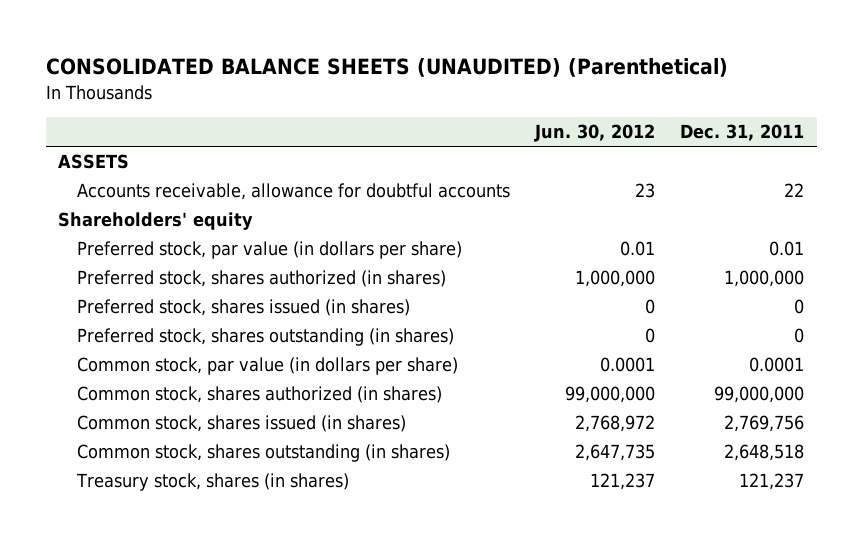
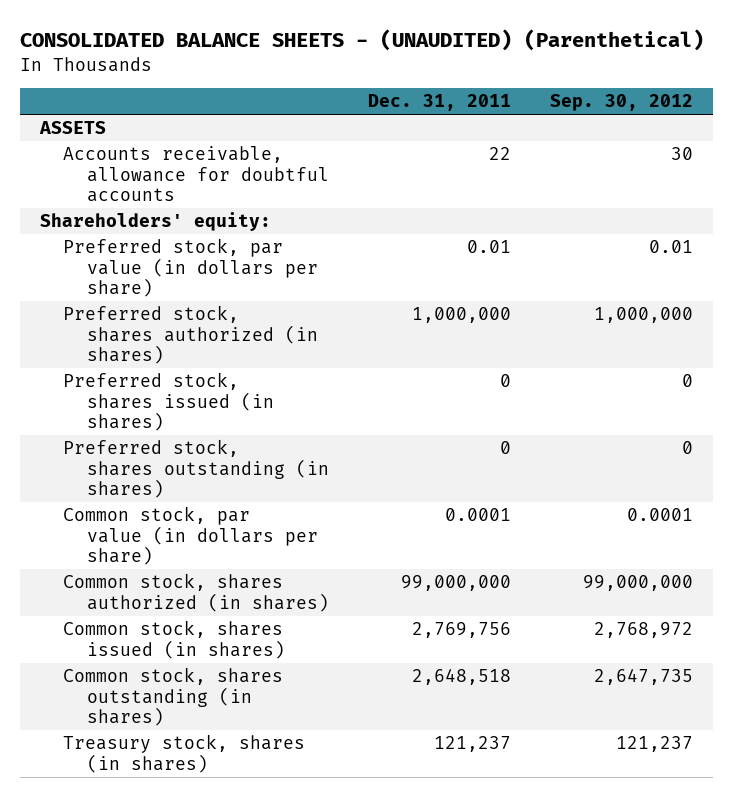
- CONSOLIDATED BALANCE SHEETS (UNAUDITED) (Parenthetical)
+ CONSOLIDATED BALANCE SHEETS - (UNAUDITED) (Parenthetical)
- | Jun. 30, 2012 | Dec. 31, 2011
+ | Dec. 31, 2011 | Sep. 30, 2012
- Shareholders' equity
+ Shareholders' equity:

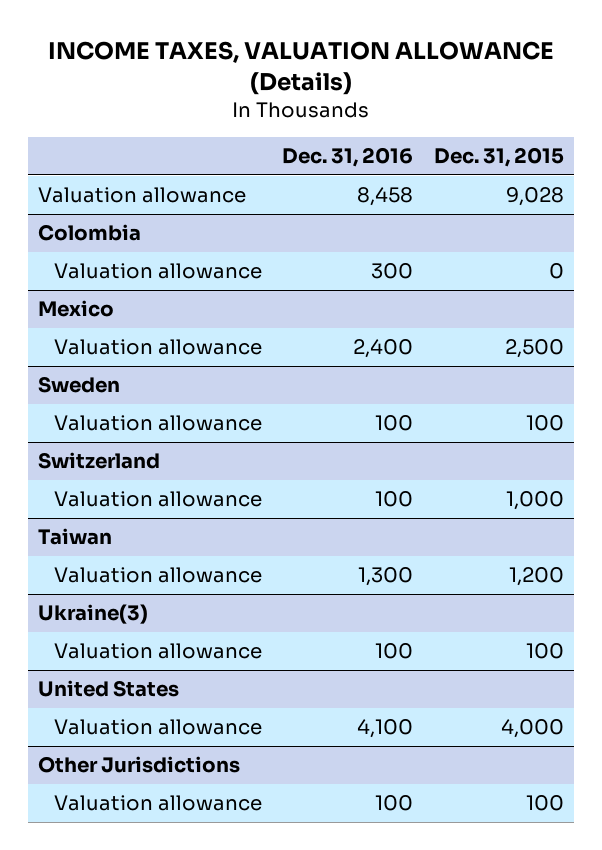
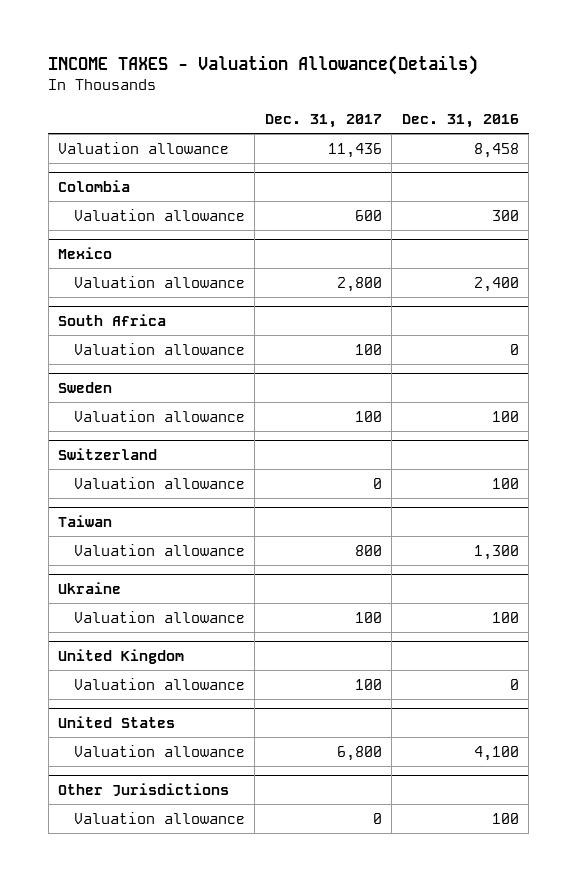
- INCOME TAXES, VALUATION ALLOWANCE (Details)
+ INCOME TAXES - Valuation Allowance(Details)
- | Dec. 31, 2016 | Dec. 31, 2015
+ | Dec. 31, 2017 | Dec. 31, 2016
+ South Africa
+ Valuation allowance | 100 | 0
- Ukraine(3)
+ Ukraine
+ United Kingdom
+ Valuation allowance | 100 | 0

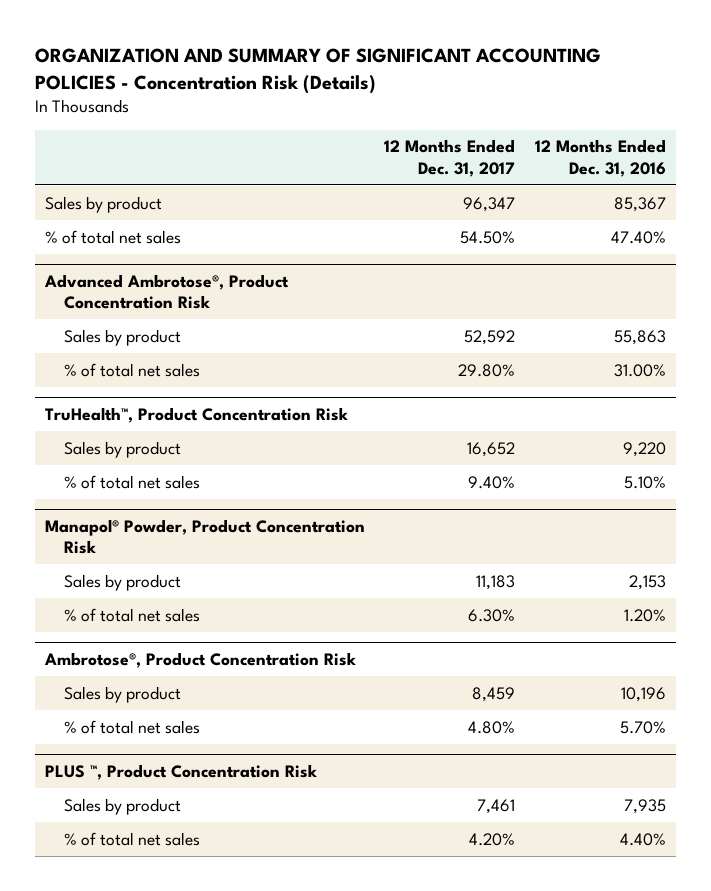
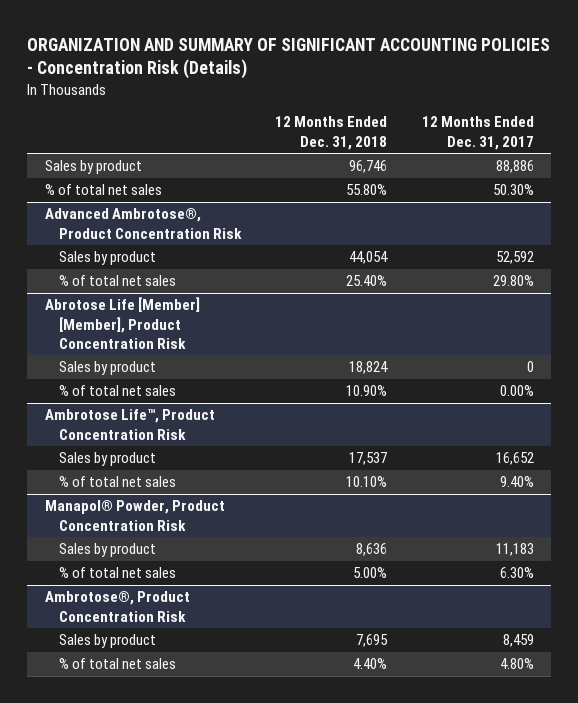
- | 12 Months Ended Dec. 31, 2017 | 12 Months Ended Dec. 31, 2016
+ | 12 Months Ended Dec. 31, 2018 | 12 Months Ended Dec. 31, 2017
- Sales by product | 96,347 | 85,367
- % of total net sales | 54.50% | 47.40%
+ Sales by product | 96,746 | 88,886
+ % of total net sales | 55.80% | 50.30%
- TruHealth™, Product Concentration Risk
+ Abrotose Life [Member] [Member], Product Concentration Risk
+ Sales by product | 18,824 | 0
+ % of total net sales | 10.90% | 0.00%
+ Ambrotose Life™, Product Concentration Risk
- PLUS ™, Product Concentration Risk
- Sales by product | 7,461 | 7,935
- % of total net sales | 4.20% | 4.40%

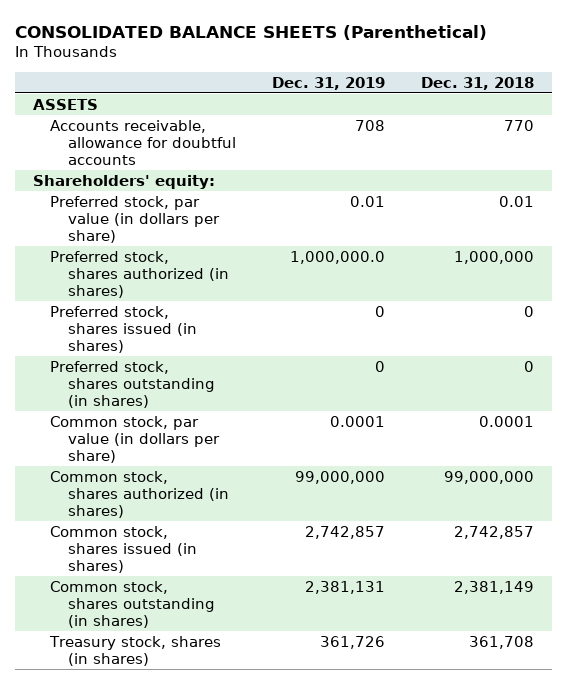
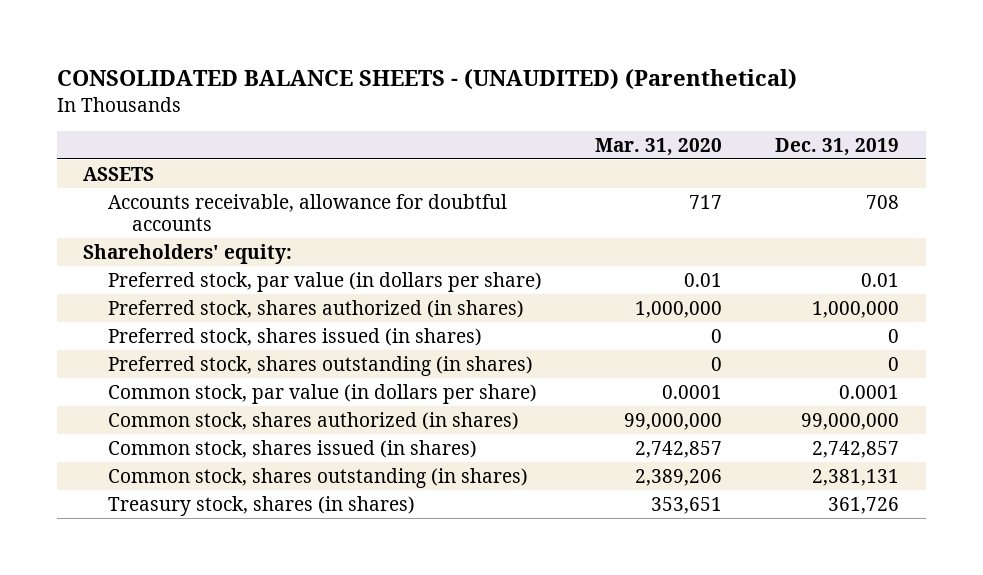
- CONSOLIDATED BALANCE SHEETS (Parenthetical)
+ CONSOLIDATED BALANCE SHEETS - (UNAUDITED) (Parenthetical)
- | Dec. 31, 2019 | Dec. 31, 2018
+ | Mar. 31, 2020 | Dec. 31, 2019
- Preferred stock, shares authorized (in shares) | 1,000,000.0 | 1,000,000
+ Preferred stock, shares authorized (in shares) | 1,000,000 | 1,000,000

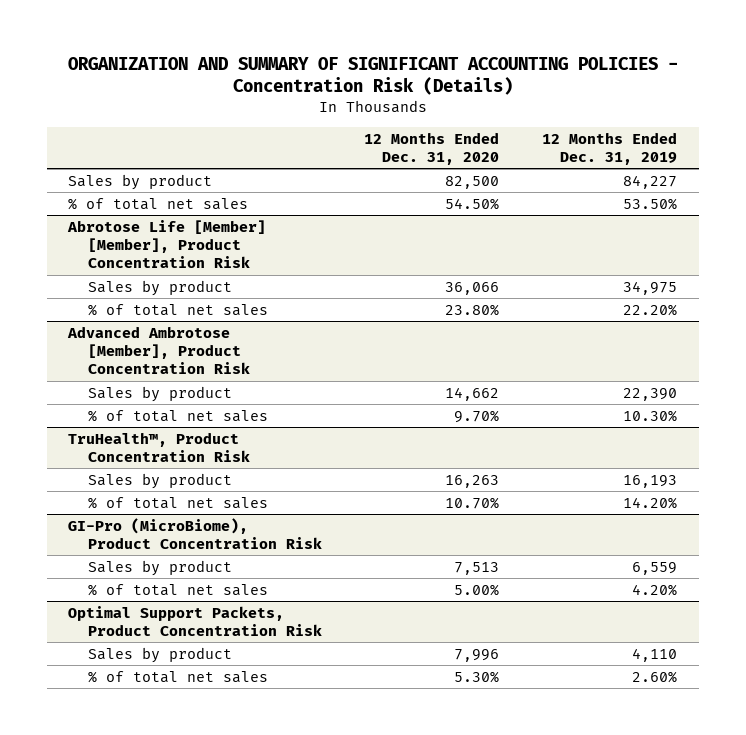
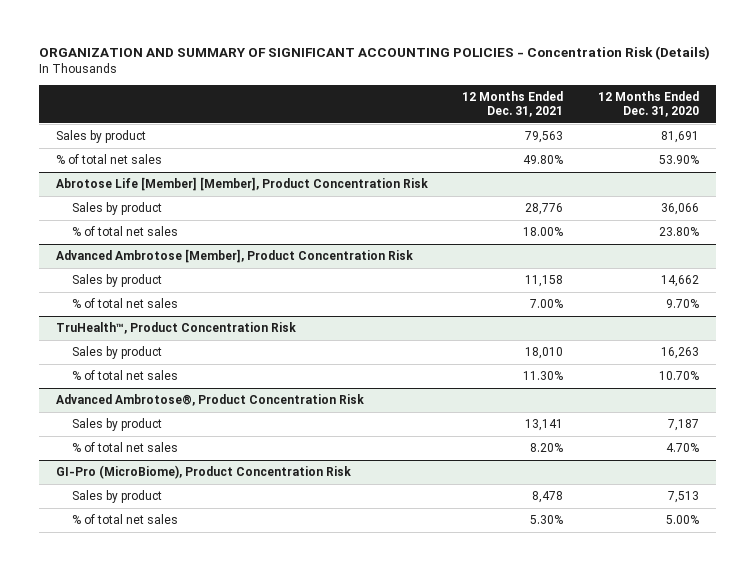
- | 12 Months Ended Dec. 31, 2020 | 12 Months Ended Dec. 31, 2019
+ | 12 Months Ended Dec. 31, 2021 | 12 Months Ended Dec. 31, 2020
- Sales by product | 82,500 | 84,227
- % of total net sales | 54.50% | 53.50%
+ Sales by product | 79,563 | 81,691
+ % of total net sales | 49.80% | 53.90%
+ Advanced Ambrotose®, Product Concentration Risk
+ Sales by product | 13,141 | 7,187
+ % of total net sales | 8.20% | 4.70%
- Optimal Support Packets, Product Concentration Risk
- Sales by product | 7,996 | 4,110
- % of total net sales | 5.30% | 2.60%

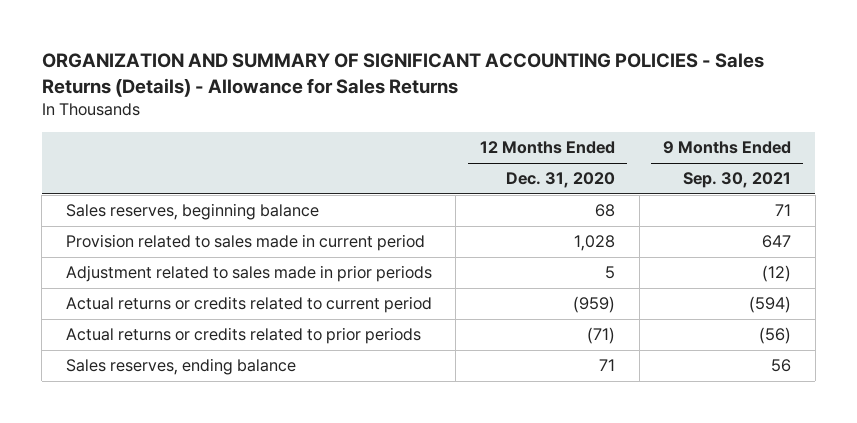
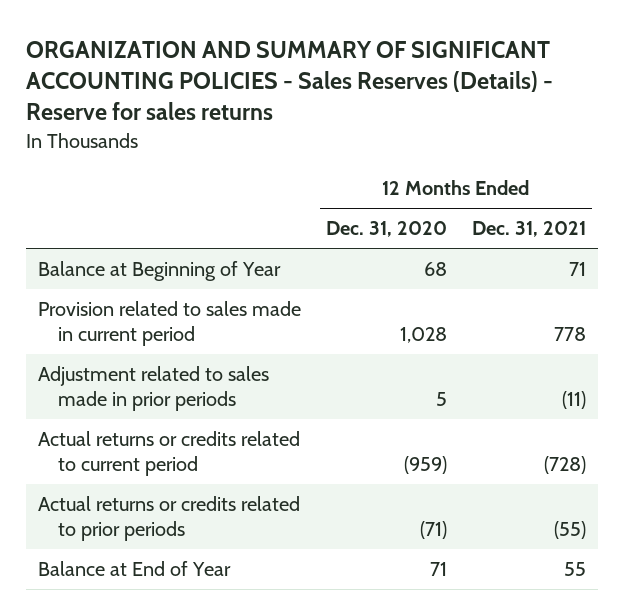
- ORGANIZATION AND SUMMARY OF SIGNIFICANT ACCOUNTING POLICIES - Sales Returns (Details) - Allowance for Sales Returns
+ ORGANIZATION AND SUMMARY OF SIGNIFICANT ACCOUNTING POLICIES - Sales Reserves (Details) - Reserve for sales returns
- | 12 Months Ended Dec. 31, 2020 | 9 Months Ended Sep. 30, 2021
+ | 12 Months Ended Dec. 31, 2020 | 12 Months Ended Dec. 31, 2021
- Sales reserves, beginning balance | 68 | 71
+ Balance at Beginning of Year | 68 | 71
- Sales reserves, ending balance | 71 | 56
+ Balance at End of Year | 71 | 55

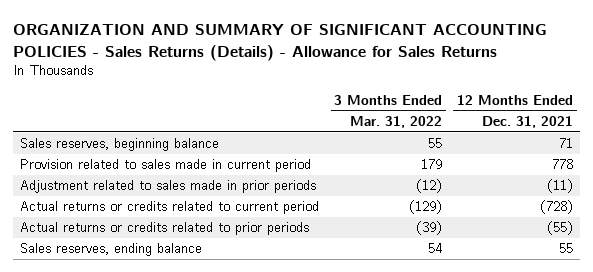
- ORGANIZATION AND SUMMARY OF SIGNIFICANT ACCOUNTING POLICIES - Sales Reserves (Details) - Reserve for sales returns
+ ORGANIZATION AND SUMMARY OF SIGNIFICANT ACCOUNTING POLICIES - Sales Returns (Details) - Allowance for Sales Returns
- | 12 Months Ended Dec. 31, 2020 | 12 Months Ended Dec. 31, 2021
+ | 3 Months Ended Mar. 31, 2022 | 12 Months Ended Dec. 31, 2021
- Balance at Beginning of Year | 68 | 71
+ Sales reserves, beginning balance | 55 | 71
- Balance at End of Year | 71 | 55
+ Sales reserves, ending balance | 54 | 55

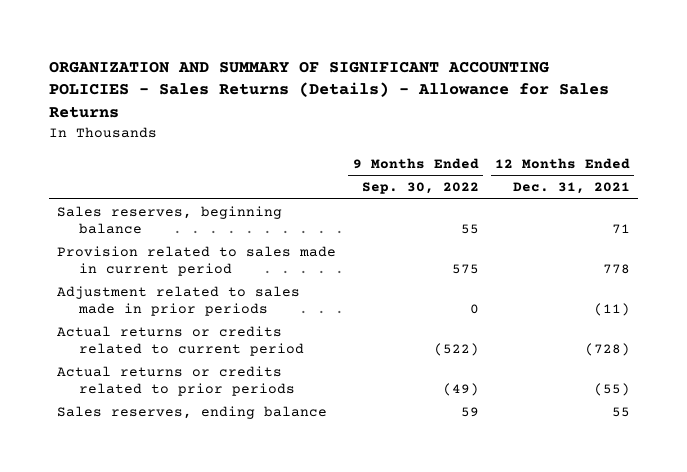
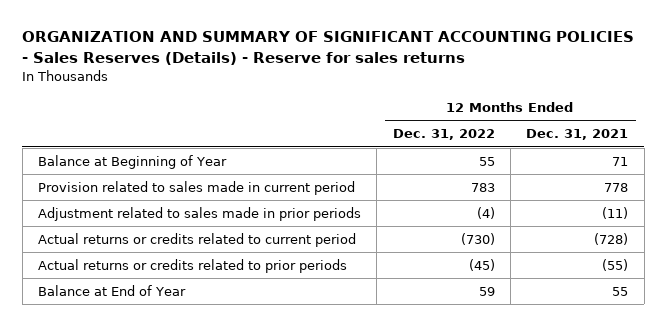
- ORGANIZATION AND SUMMARY OF SIGNIFICANT ACCOUNTING POLICIES - Sales Returns (Details) - Allowance for Sales Returns
+ ORGANIZATION AND SUMMARY OF SIGNIFICANT ACCOUNTING POLICIES - Sales Reserves (Details) - Reserve for sales returns
- | 9 Months Ended Sep. 30, 2022 | 12 Months Ended Dec. 31, 2021
+ | 12 Months Ended Dec. 31, 2022 | 12 Months Ended Dec. 31, 2021
- Sales reserves, beginning balance | 55 | 71
+ Balance at Beginning of Year | 55 | 71
- Sales reserves, ending balance | 59 | 55
+ Balance at End of Year | 59 | 55

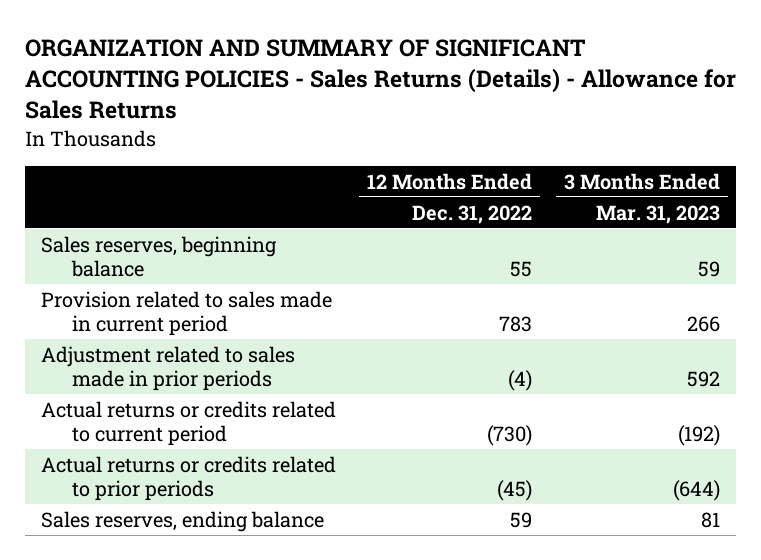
- ORGANIZATION AND SUMMARY OF SIGNIFICANT ACCOUNTING POLICIES - Sales Reserves (Details) - Reserve for sales returns
+ ORGANIZATION AND SUMMARY OF SIGNIFICANT ACCOUNTING POLICIES - Sales Returns (Details) - Allowance for Sales Returns
- | 12 Months Ended Dec. 31, 2022 | 12 Months Ended Dec. 31, 2021
+ | 12 Months Ended Dec. 31, 2022 | 3 Months Ended Mar. 31, 2023
- Balance at Beginning of Year | 55 | 71
+ Sales reserves, beginning balance | 55 | 59
- Balance at End of Year | 59 | 55
+ Sales reserves, ending balance | 59 | 81

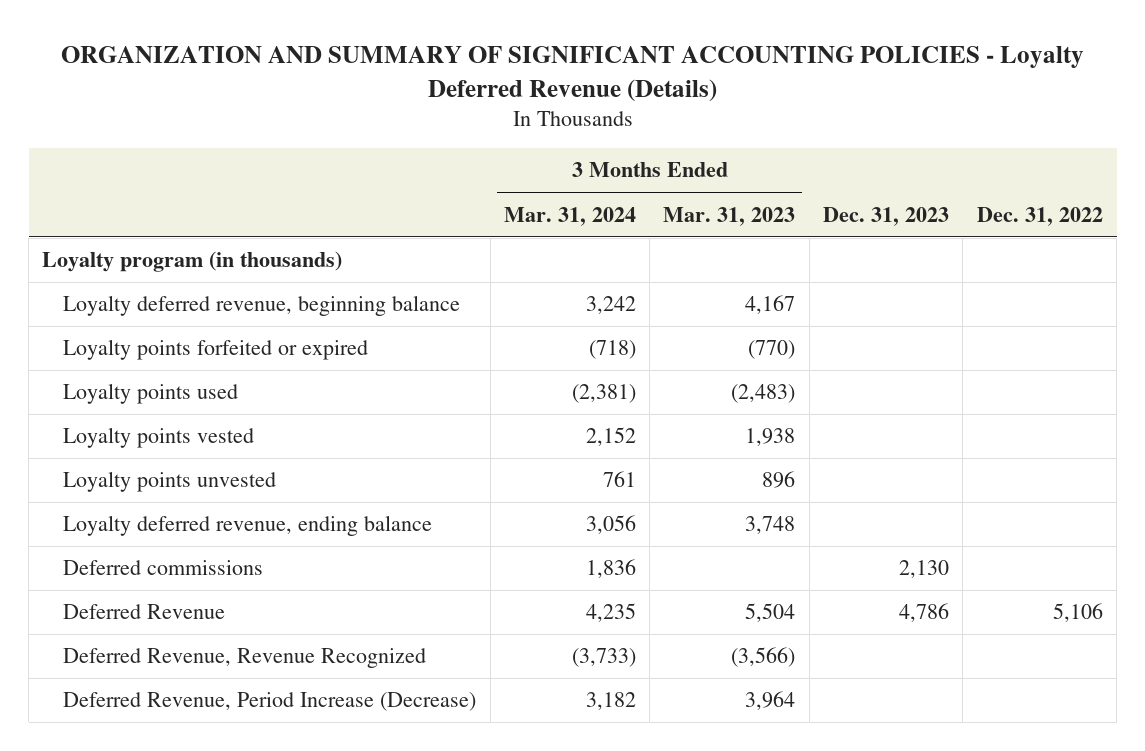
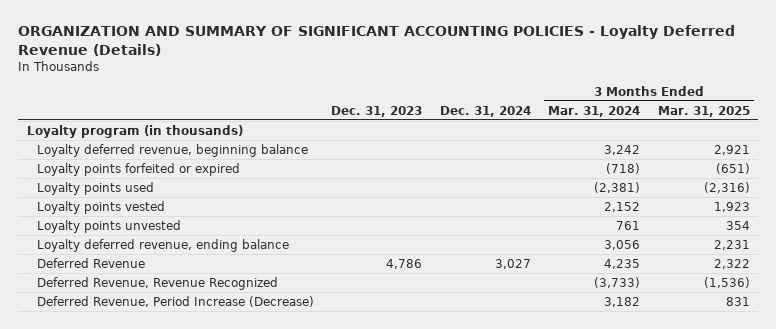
- | 3 Months Ended Mar. 31, 2024 | 3 Months Ended Mar. 31, 2023 | Dec. 31, 2023 | Dec. 31, 2022
+ | Dec. 31, 2023 | Dec. 31, 2024 | 3 Months Ended Mar. 31, 2024 | 3 Months Ended Mar. 31, 2025
- Deferred commissions | 1,836 | | 2,130 |

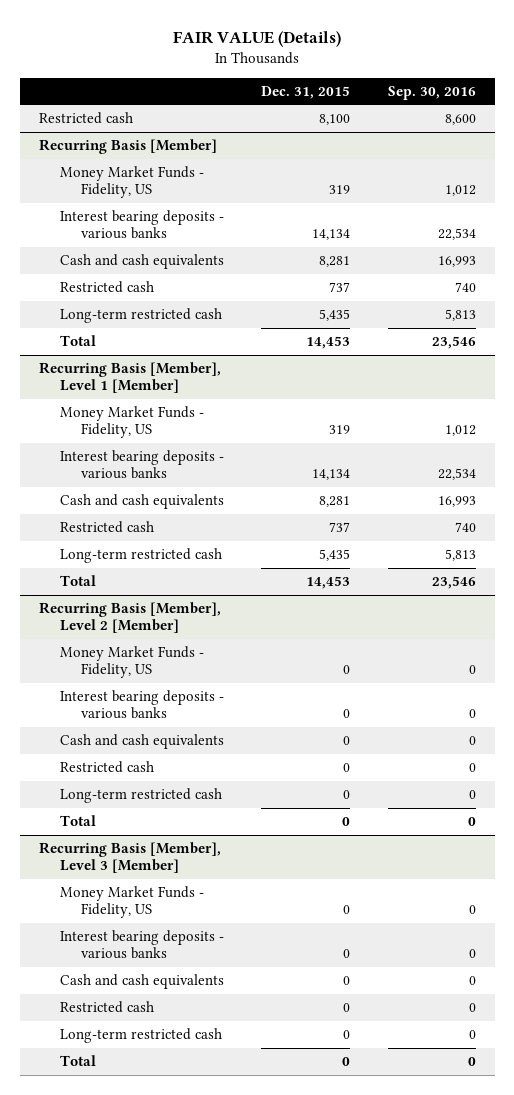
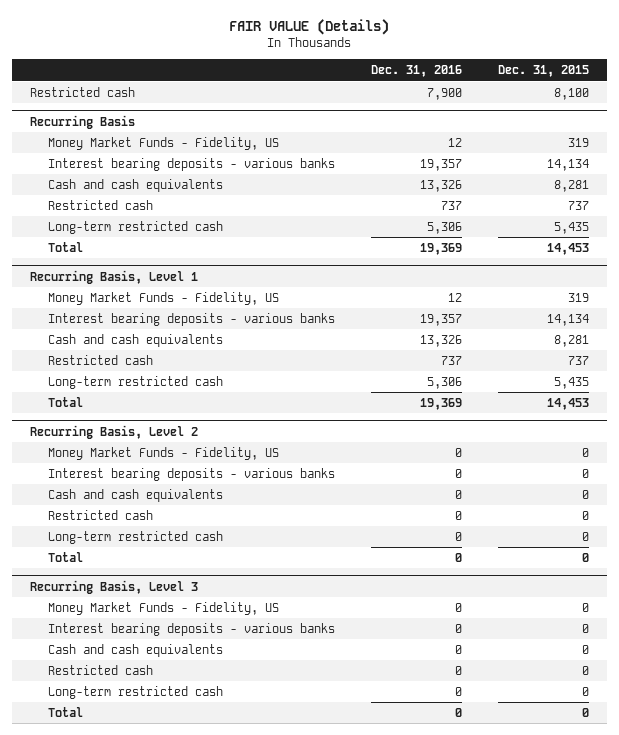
- | Dec. 31, 2015 | Sep. 30, 2016
+ | Dec. 31, 2016 | Dec. 31, 2015
- Recurring Basis [Member]
+ Recurring Basis
- Recurring Basis [Member], Level 1 [Member]
+ Recurring Basis, Level 1
- Recurring Basis [Member], Level 2 [Member]
+ Recurring Basis, Level 2
- Recurring Basis [Member], Level 3 [Member]
+ Recurring Basis, Level 3

